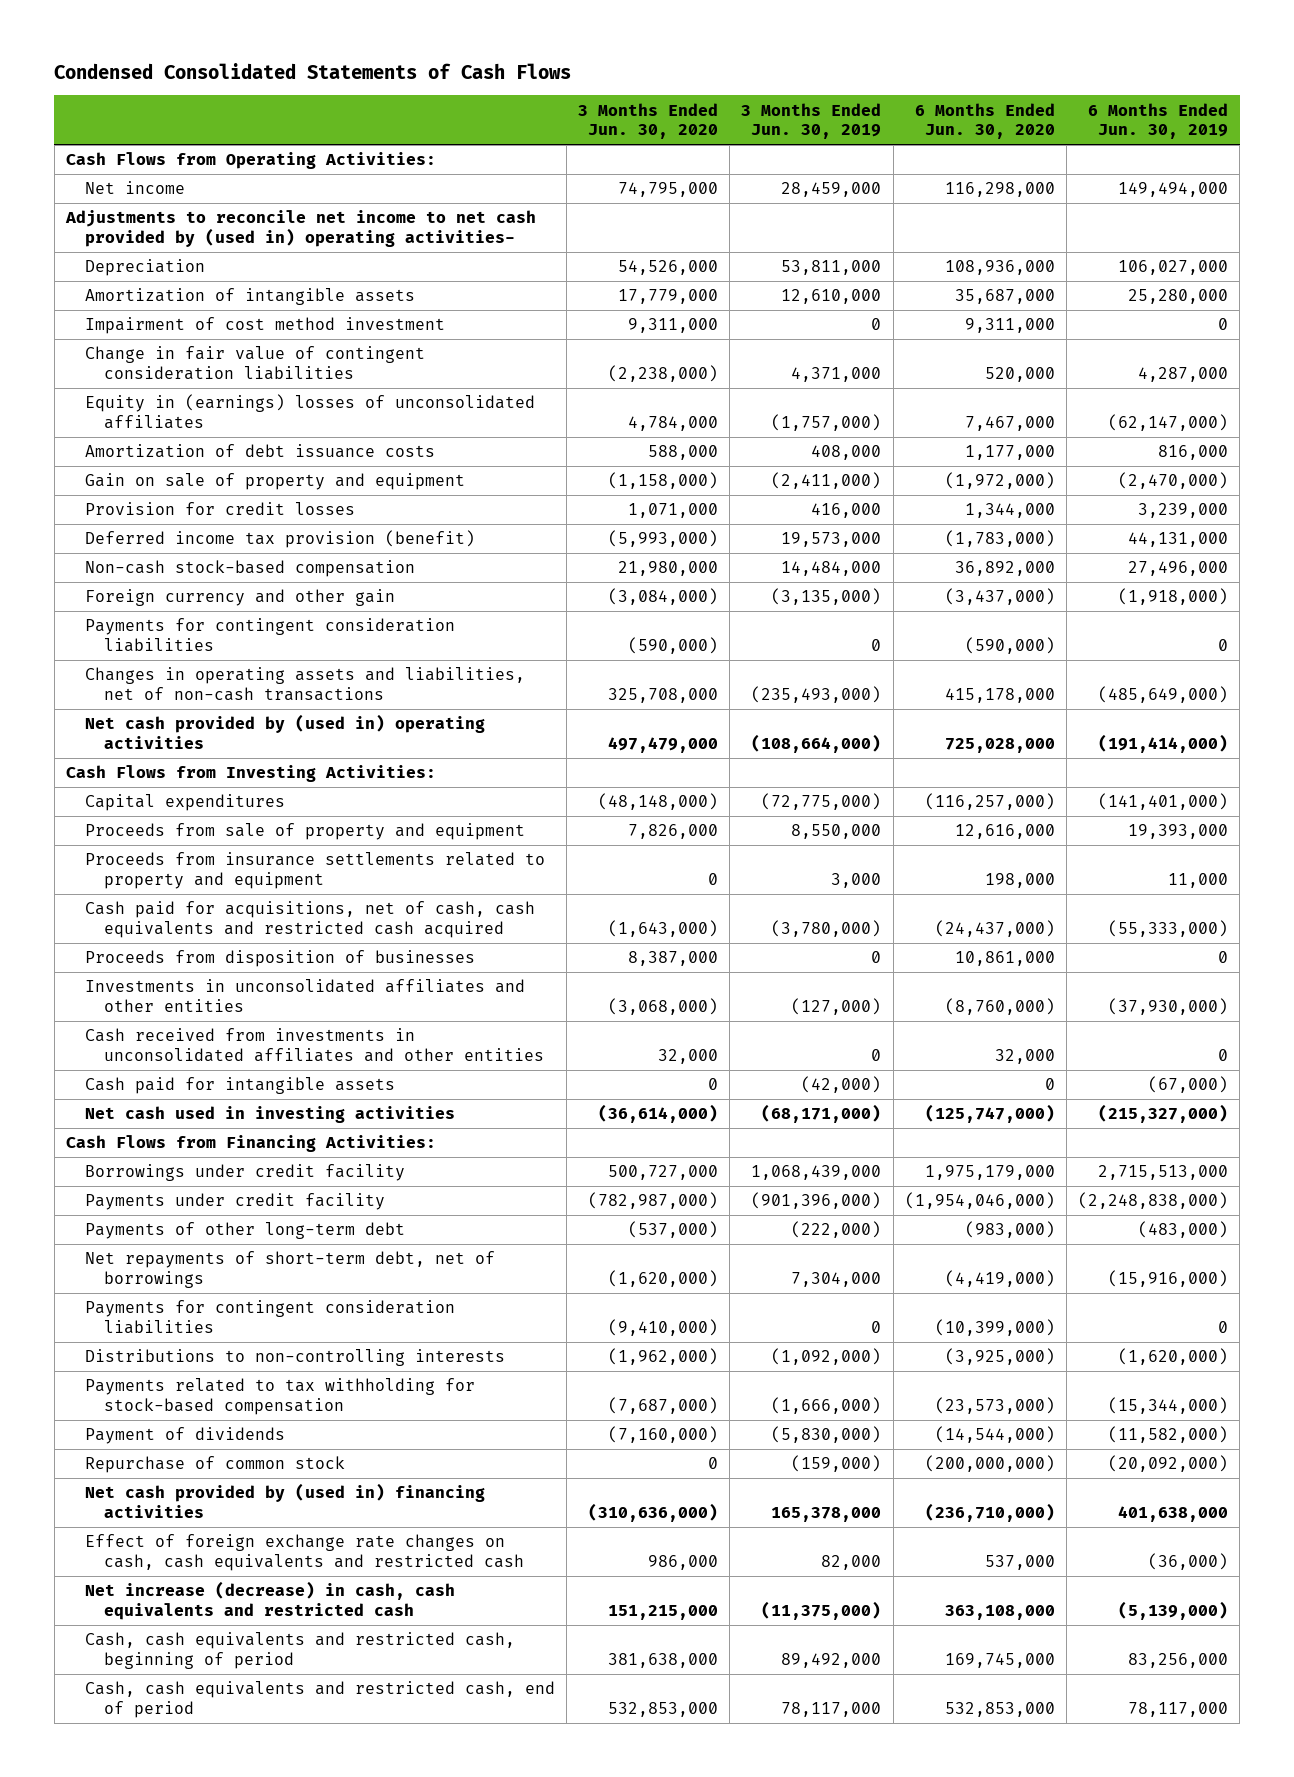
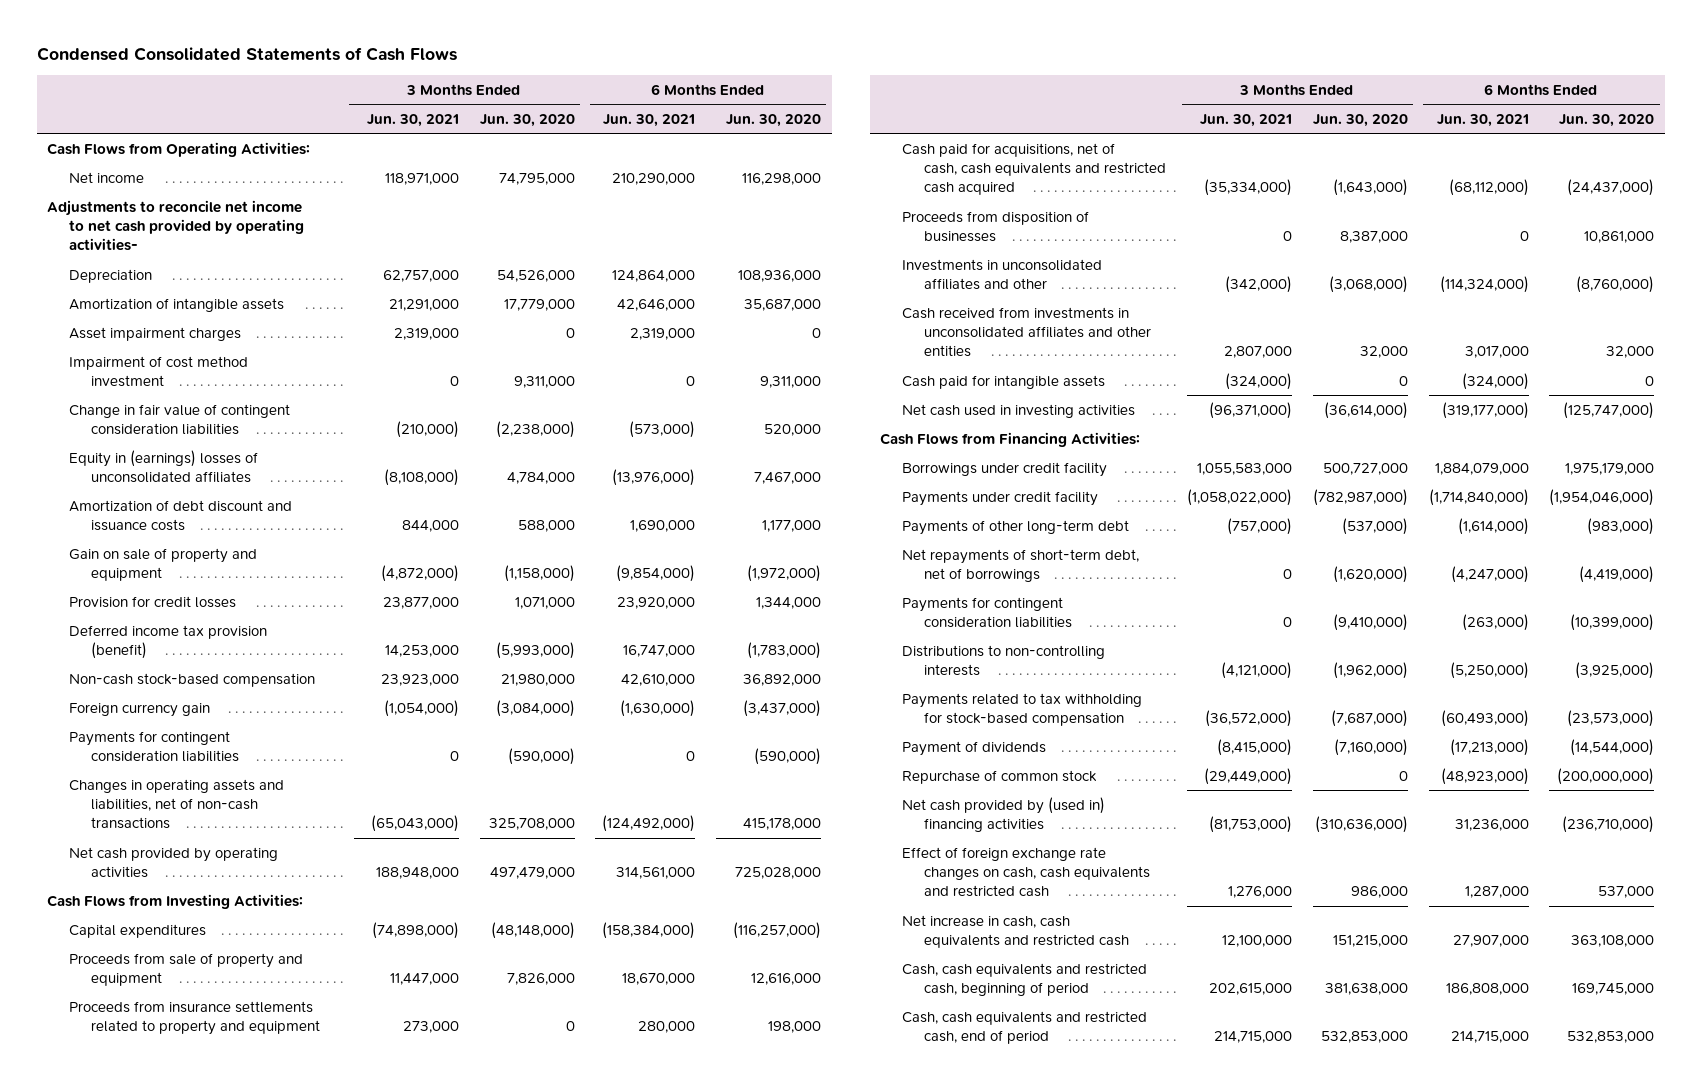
- | 3 Months Ended Jun. 30, 2020 | 3 Months Ended Jun. 30, 2019 | 6 Months Ended Jun. 30, 2020 | 6 Months Ended Jun. 30, 2019
+ | 3 Months Ended Jun. 30, 2021 | 3 Months Ended Jun. 30, 2020 | 6 Months Ended Jun. 30, 2021 | 6 Months Ended Jun. 30, 2020
- Adjustments to reconcile net income to net cash provided by (used in) operating activities-
+ Adjustments to reconcile net income to net cash provided by operating activities-
+ Asset impairment charges | 2,319,000 | 0 | 2,319,000 | 0
- Amortization of debt issuance costs | 588,000 | 408,000 | 1,177,000 | 816,000
+ Amortization of debt discount and issuance costs | 844,000 | 588,000 | 1,690,000 | 1,177,000
- Foreign currency and other gain | (3,084,000) | (3,135,000) | (3,437,000) | (1,918,000)
+ Foreign currency gain | (1,054,000) | (3,084,000) | (1,630,000) | (3,437,000)
- Net cash provided by (used in) operating activities | 497,479,000 | (108,664,000) | 725,028,000 | (191,414,000)
+ Net cash provided by operating activities | 188,948,000 | 497,479,000 | 314,561,000 | 725,028,000
- Investments in unconsolidated affiliates and other entities | (3,068,000) | (127,000) | (8,760,000) | (37,930,000)
+ Investments in unconsolidated affiliates and other | (342,000) | (3,068,000) | (114,324,000) | (8,760,000)
- Net increase (decrease) in cash, cash equivalents and restricted cash | 151,215,000 | (11,375,000) | 363,108,000 | (5,139,000)
+ Net increase in cash, cash equivalents and restricted cash | 12,100,000 | 151,215,000 | 27,907,000 | 363,108,000

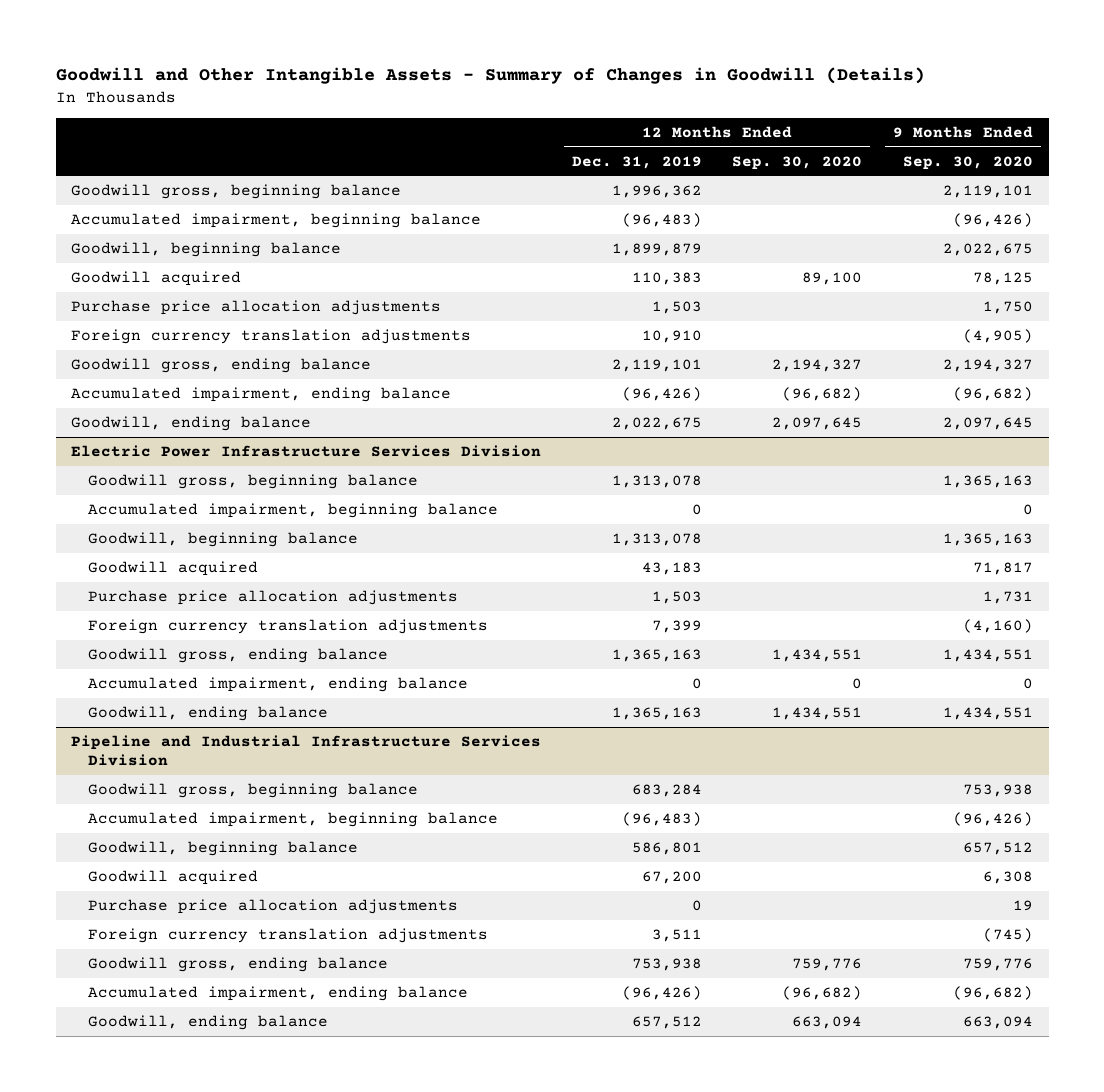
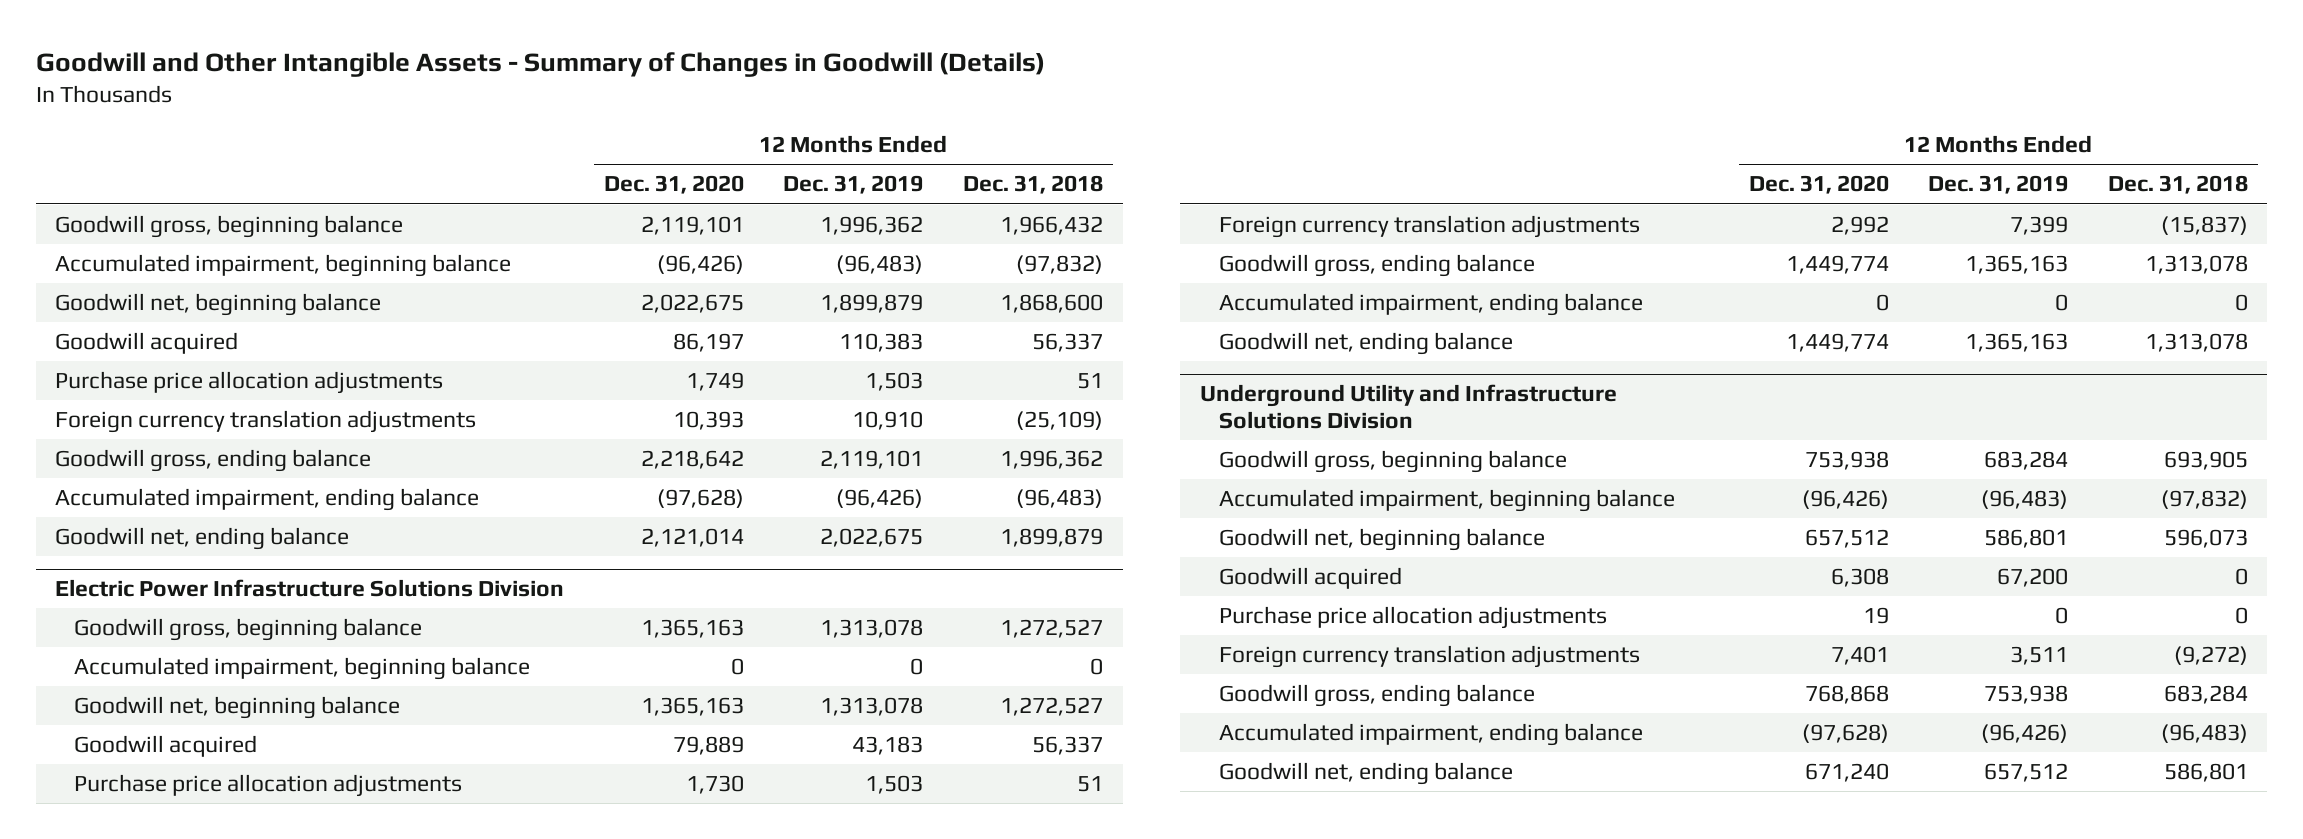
- | 12 Months Ended Dec. 31, 2019 | 12 Months Ended Sep. 30, 2020 | 9 Months Ended Sep. 30, 2020
+ | 12 Months Ended Dec. 31, 2020 | 12 Months Ended Dec. 31, 2019 | 12 Months Ended Dec. 31, 2018
- Goodwill, beginning balance | 1,899,879 | | 2,022,675
+ Goodwill net, beginning balance | 2,022,675 | 1,899,879 | 1,868,600
- Goodwill, ending balance | 2,022,675 | 2,097,645 | 2,097,645
- Electric Power Infrastructure Services Division
+ Goodwill net, ending balance | 2,121,014 | 2,022,675 | 1,899,879
+ Electric Power Infrastructure Solutions Division
- Goodwill, beginning balance | 1,313,078 | | 1,365,163
+ Goodwill net, beginning balance | 1,365,163 | 1,313,078 | 1,272,527
- Goodwill, ending balance | 1,365,163 | 1,434,551 | 1,434,551
- Pipeline and Industrial Infrastructure Services Division
+ Goodwill net, ending balance | 1,449,774 | 1,365,163 | 1,313,078
+ Underground Utility and Infrastructure Solutions Division
- Goodwill, beginning balance | 586,801 | | 657,512
+ Goodwill net, beginning balance | 657,512 | 586,801 | 596,073
- Goodwill, ending balance | 657,512 | 663,094 | 663,094
+ Goodwill net, ending balance | 671,240 | 657,512 | 586,801

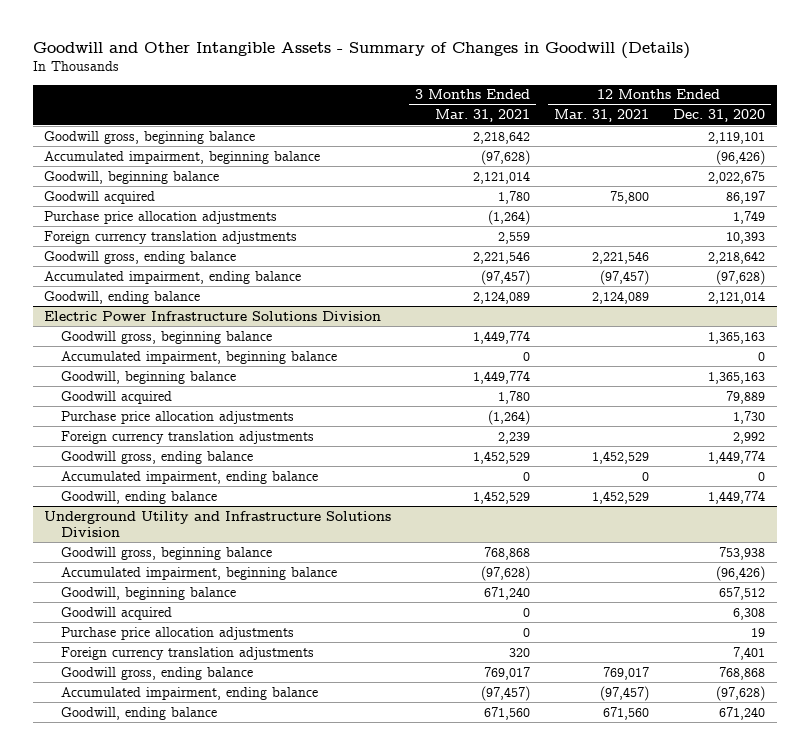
- | 12 Months Ended Dec. 31, 2020 | 12 Months Ended Dec. 31, 2019 | 12 Months Ended Dec. 31, 2018
+ | 3 Months Ended Mar. 31, 2021 | 12 Months Ended Mar. 31, 2021 | 12 Months Ended Dec. 31, 2020
- Goodwill net, beginning balance | 2,022,675 | 1,899,879 | 1,868,600
+ Goodwill, beginning balance | 2,121,014 | | 2,022,675
- Goodwill net, ending balance | 2,121,014 | 2,022,675 | 1,899,879
+ Goodwill, ending balance | 2,124,089 | 2,124,089 | 2,121,014
@ Electric Power Infrastructure Solutions Division
- Goodwill net, beginning balance | 1,365,163 | 1,313,078 | 1,272,527
+ Goodwill, beginning balance | 1,449,774 | | 1,365,163
- Goodwill net, ending balance | 1,449,774 | 1,365,163 | 1,313,078
+ Goodwill, ending balance | 1,452,529 | 1,452,529 | 1,449,774
@ Underground Utility and Infrastructure Solutions Division
- Goodwill net, beginning balance | 657,512 | 586,801 | 596,073
+ Goodwill, beginning balance | 671,240 | | 657,512
- Goodwill net, ending balance | 671,240 | 657,512 | 586,801
+ Goodwill, ending balance | 671,560 | 671,560 | 671,240

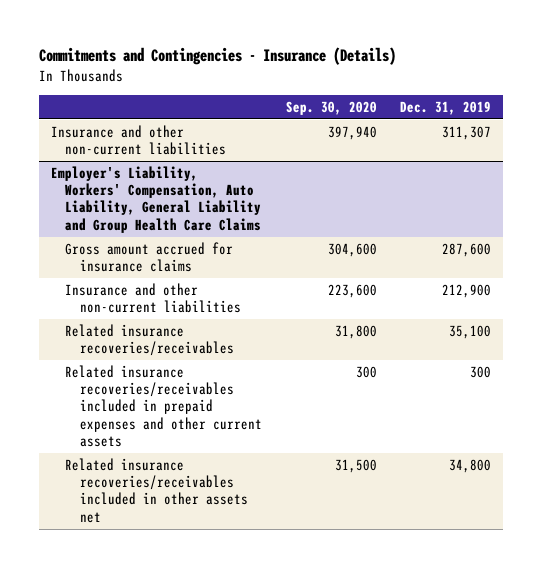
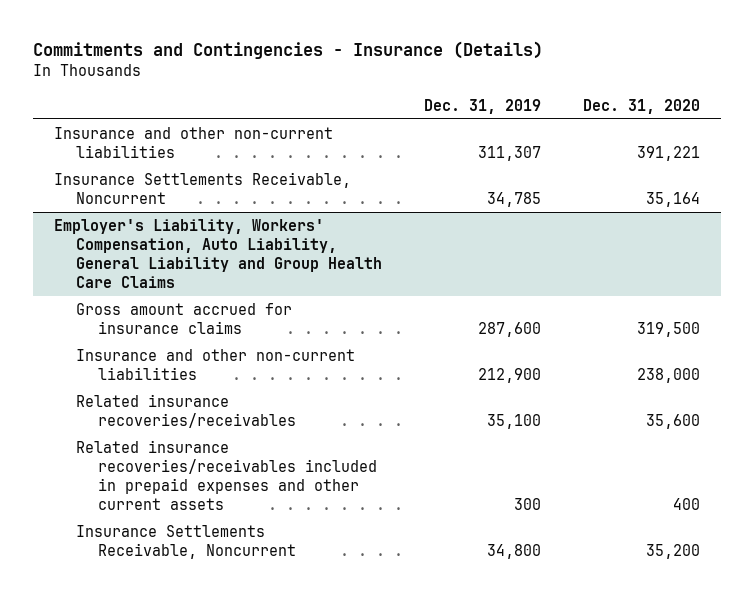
- | Sep. 30, 2020 | Dec. 31, 2019
+ | Dec. 31, 2019 | Dec. 31, 2020
+ Insurance Settlements Receivable, Noncurrent | 34,785 | 35,164
@ Employer's Liability, Workers' Compensation, Auto Liability, General Liability and Group Health Care Claims
- Related insurance recoveries/receivables included in other assets net | 31,500 | 34,800
+ Insurance Settlements Receivable, Noncurrent | 34,800 | 35,200

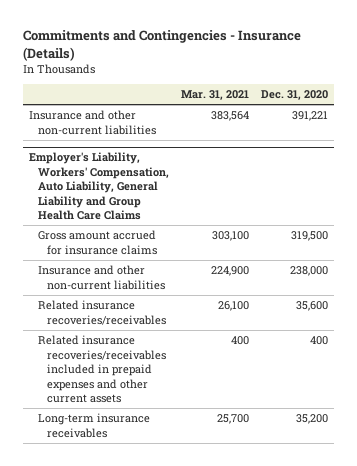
- | Dec. 31, 2019 | Dec. 31, 2020
+ | Mar. 31, 2021 | Dec. 31, 2020
- Insurance Settlements Receivable, Noncurrent | 34,785 | 35,164
@ Employer's Liability, Workers' Compensation, Auto Liability, General Liability and Group Health Care Claims
- Insurance Settlements Receivable, Noncurrent | 34,800 | 35,200
+ Long-term insurance receivables | 25,700 | 35,200

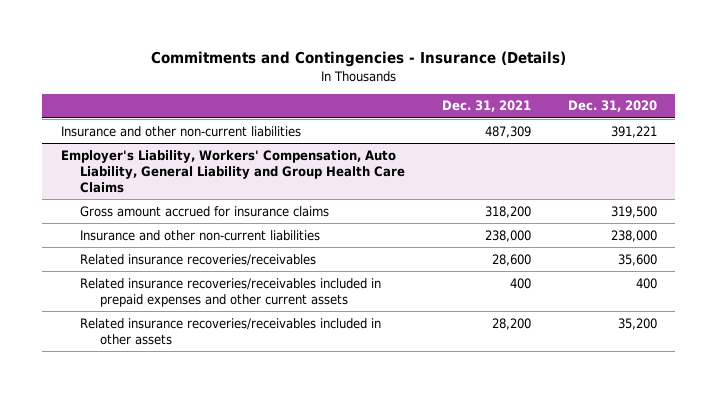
- | Mar. 31, 2021 | Dec. 31, 2020
+ | Dec. 31, 2021 | Dec. 31, 2020
@ Employer's Liability, Workers' Compensation, Auto Liability, General Liability and Group Health Care Claims
- Long-term insurance receivables | 25,700 | 35,200
+ Related insurance recoveries/receivables included in other assets | 28,200 | 35,200

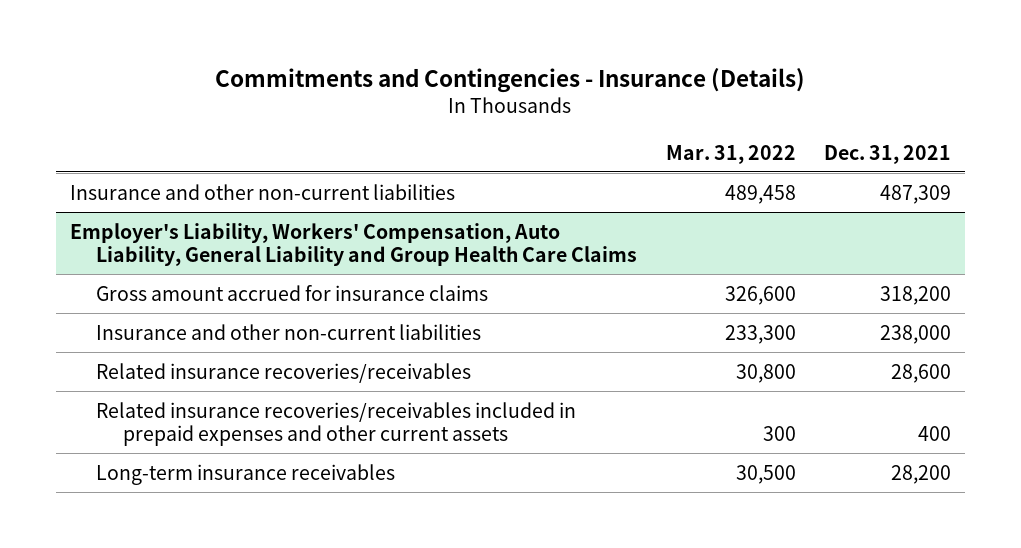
- | Dec. 31, 2021 | Dec. 31, 2020
+ | Mar. 31, 2022 | Dec. 31, 2021
@ Employer's Liability, Workers' Compensation, Auto Liability, General Liability and Group Health Care Claims
- Related insurance recoveries/receivables included in other assets | 28,200 | 35,200
+ Long-term insurance receivables | 30,500 | 28,200

